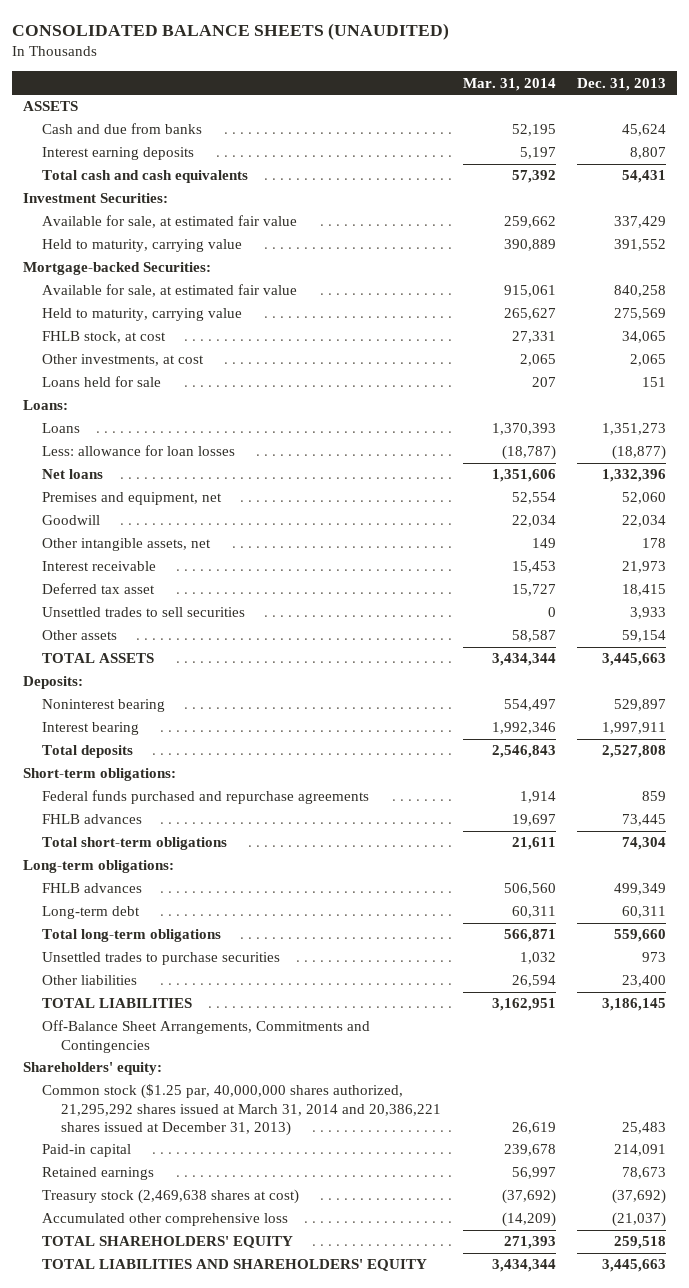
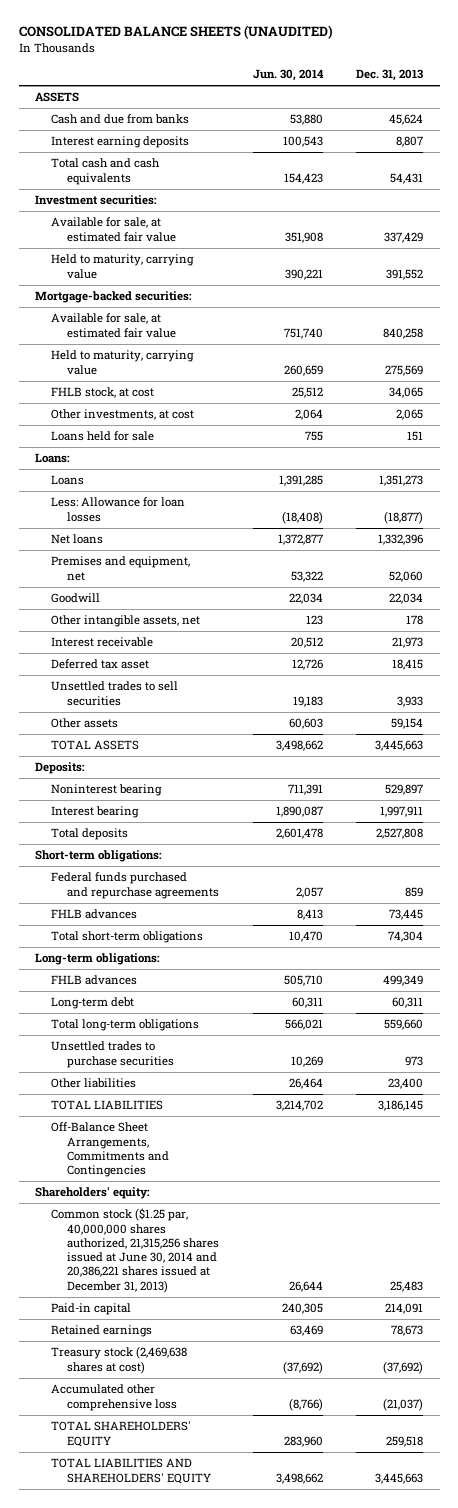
- | Mar. 31, 2014 | Dec. 31, 2013
+ | Jun. 30, 2014 | Dec. 31, 2013
- Investment Securities:
+ Investment securities:
- Mortgage-backed Securities:
+ Mortgage-backed securities:
- Less: allowance for loan losses | (18,787) | (18,877)
+ Less: Allowance for loan losses | (18,408) | (18,877)
- Common stock ($1.25 par, 40,000,000 shares authorized, 21,295,292 shares issued at March 31, 2014 and 20,386,221 shares issued at December 31, 2013) | 26,619 | 25,483
+ Common stock ($1.25 par, 40,000,000 shares authorized, 21,315,256 shares issued at June 30, 2014 and 20,386,221 shares issued at December 31, 2013) | 26,644 | 25,483

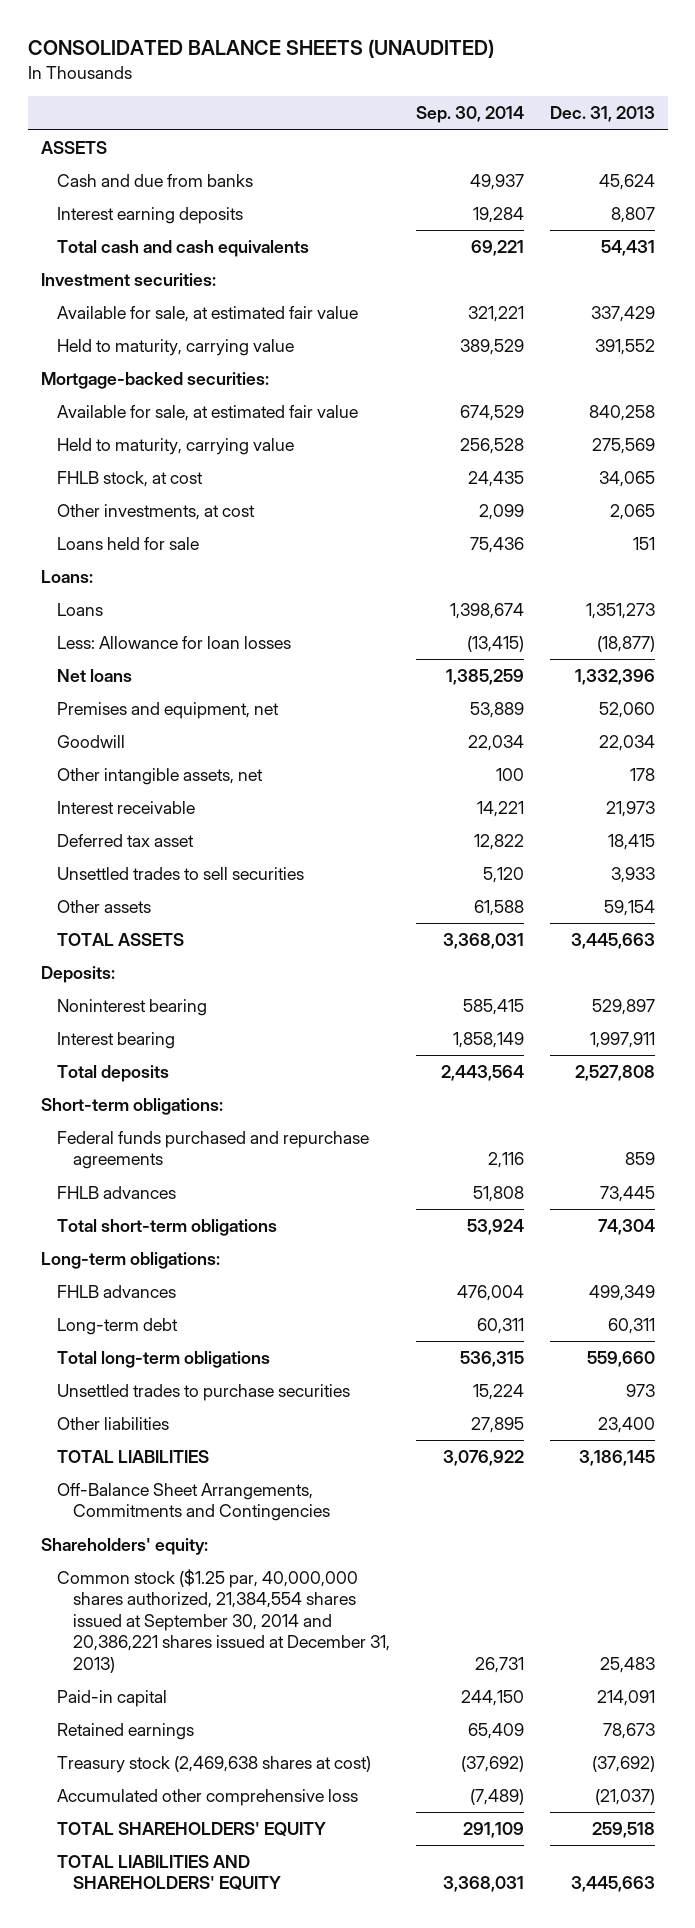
- | Jun. 30, 2014 | Dec. 31, 2013
+ | Sep. 30, 2014 | Dec. 31, 2013
- Common stock ($1.25 par, 40,000,000 shares authorized, 21,315,256 shares issued at June 30, 2014 and 20,386,221 shares issued at December 31, 2013) | 26,644 | 25,483
+ Common stock ($1.25 par, 40,000,000 shares authorized, 21,384,554 shares issued at September 30, 2014 and 20,386,221 shares issued at December 31, 2013) | 26,731 | 25,483

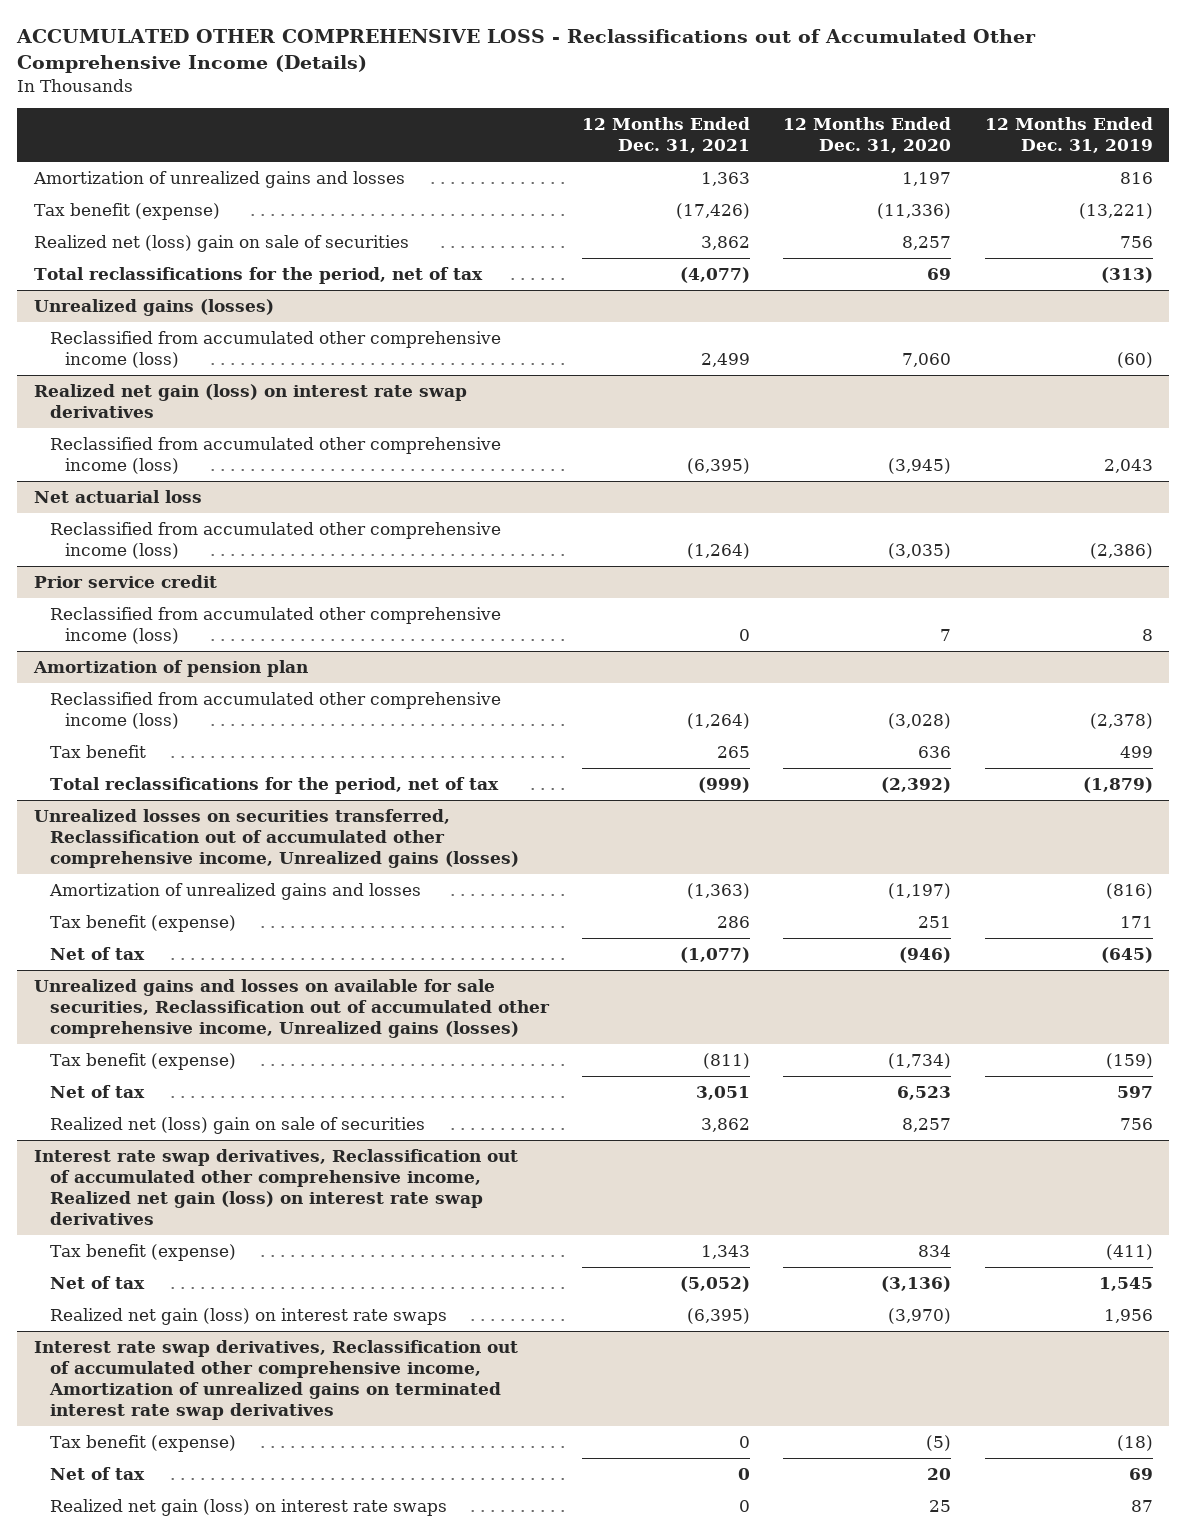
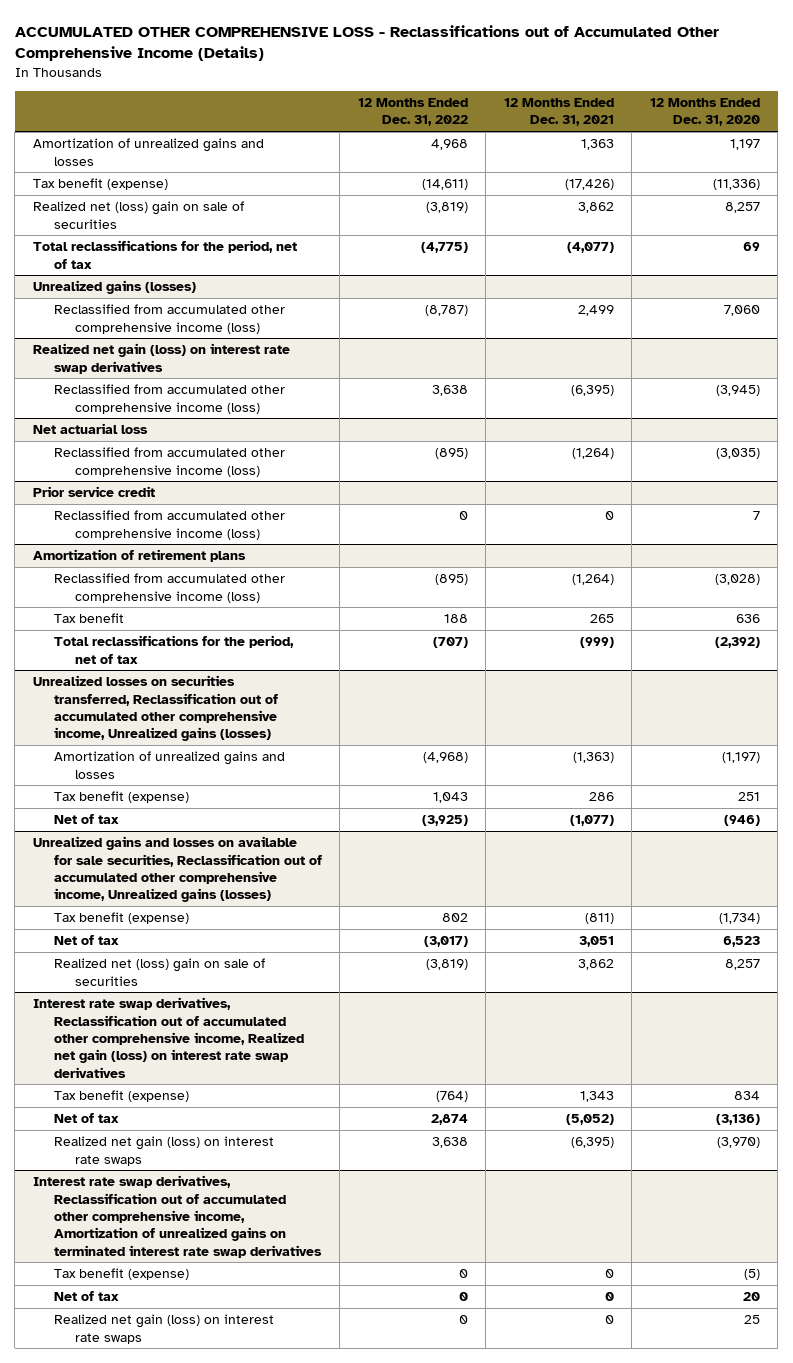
- | 12 Months Ended Dec. 31, 2021 | 12 Months Ended Dec. 31, 2020 | 12 Months Ended Dec. 31, 2019
+ | 12 Months Ended Dec. 31, 2022 | 12 Months Ended Dec. 31, 2021 | 12 Months Ended Dec. 31, 2020
- Amortization of pension plan
+ Amortization of retirement plans

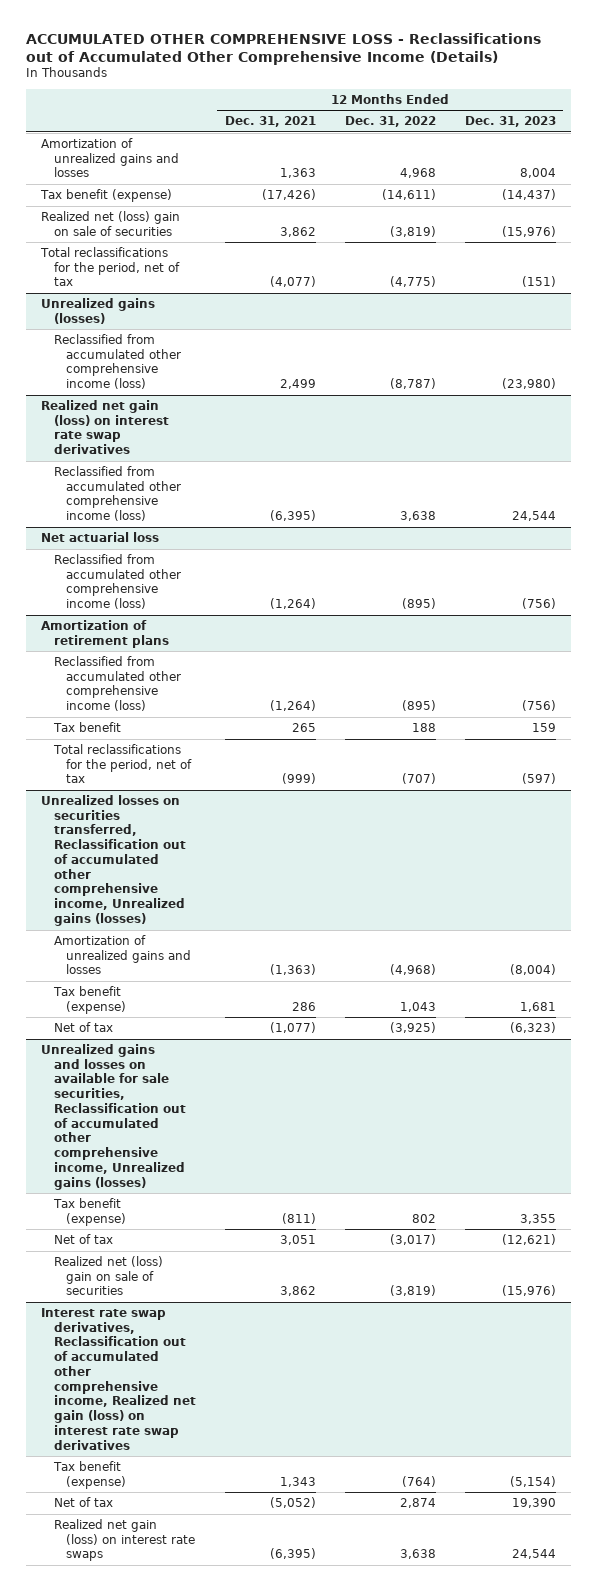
- | 12 Months Ended Dec. 31, 2022 | 12 Months Ended Dec. 31, 2021 | 12 Months Ended Dec. 31, 2020
+ | 12 Months Ended Dec. 31, 2021 | 12 Months Ended Dec. 31, 2022 | 12 Months Ended Dec. 31, 2023
- Prior service credit
- Reclassified from accumulated other comprehensive income (loss) | 0 | 0 | 7
- Interest rate swap derivatives, Reclassification out of accumulated other comprehensive income, Amortization of unrealized gains on terminated interest rate swap derivatives
- Tax benefit (expense) | 0 | 0 | (5)
- Net of tax | 0 | 0 | 20
- Realized net gain (loss) on interest rate swaps | 0 | 0 | 25

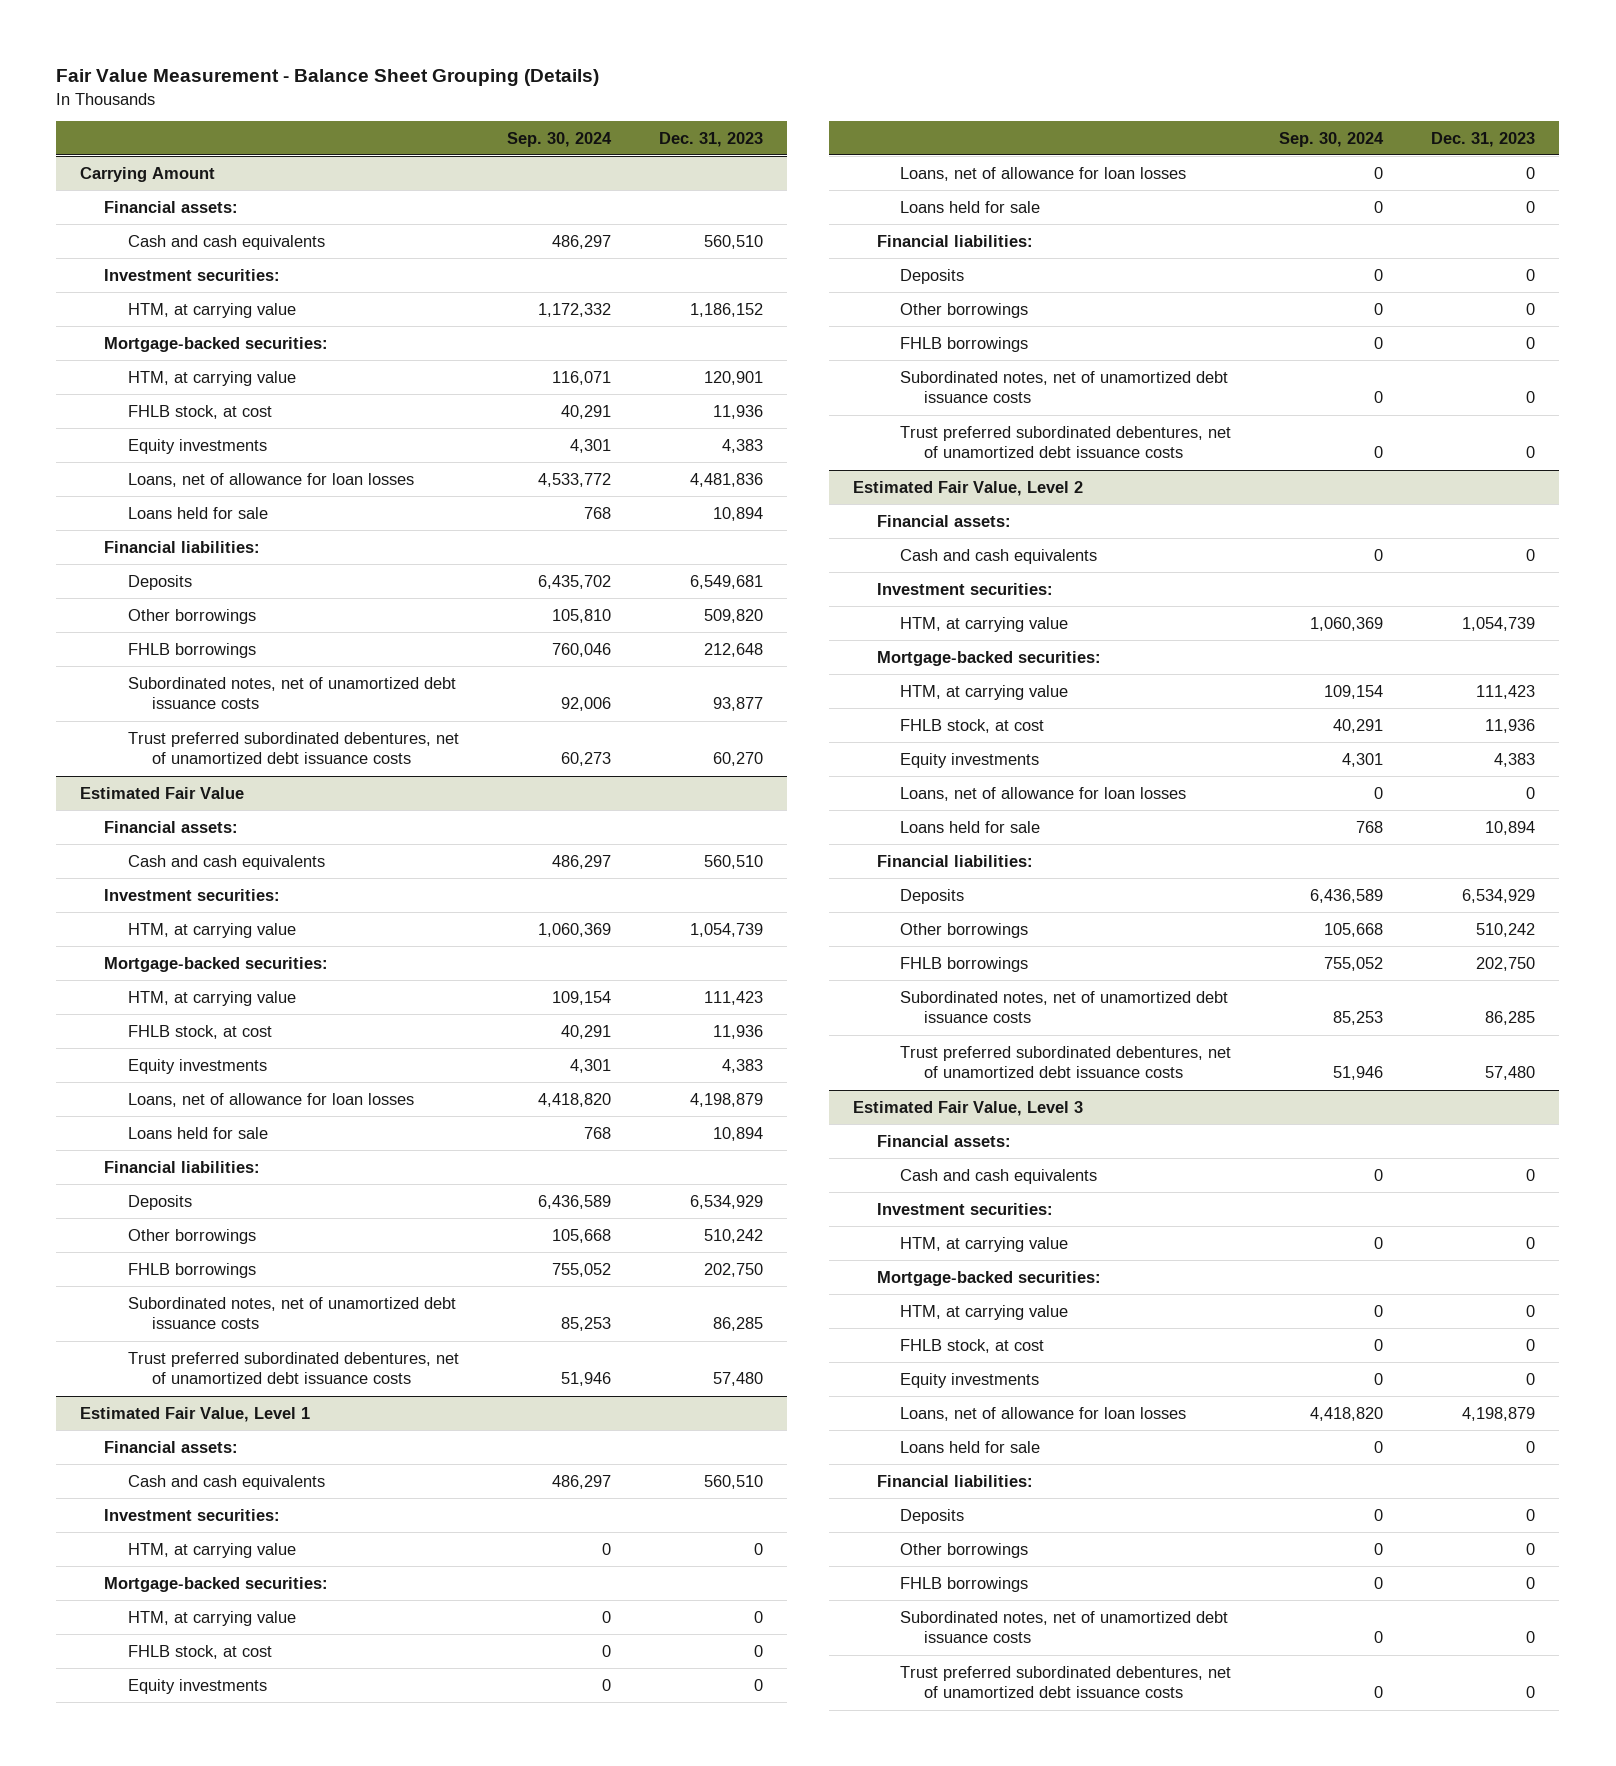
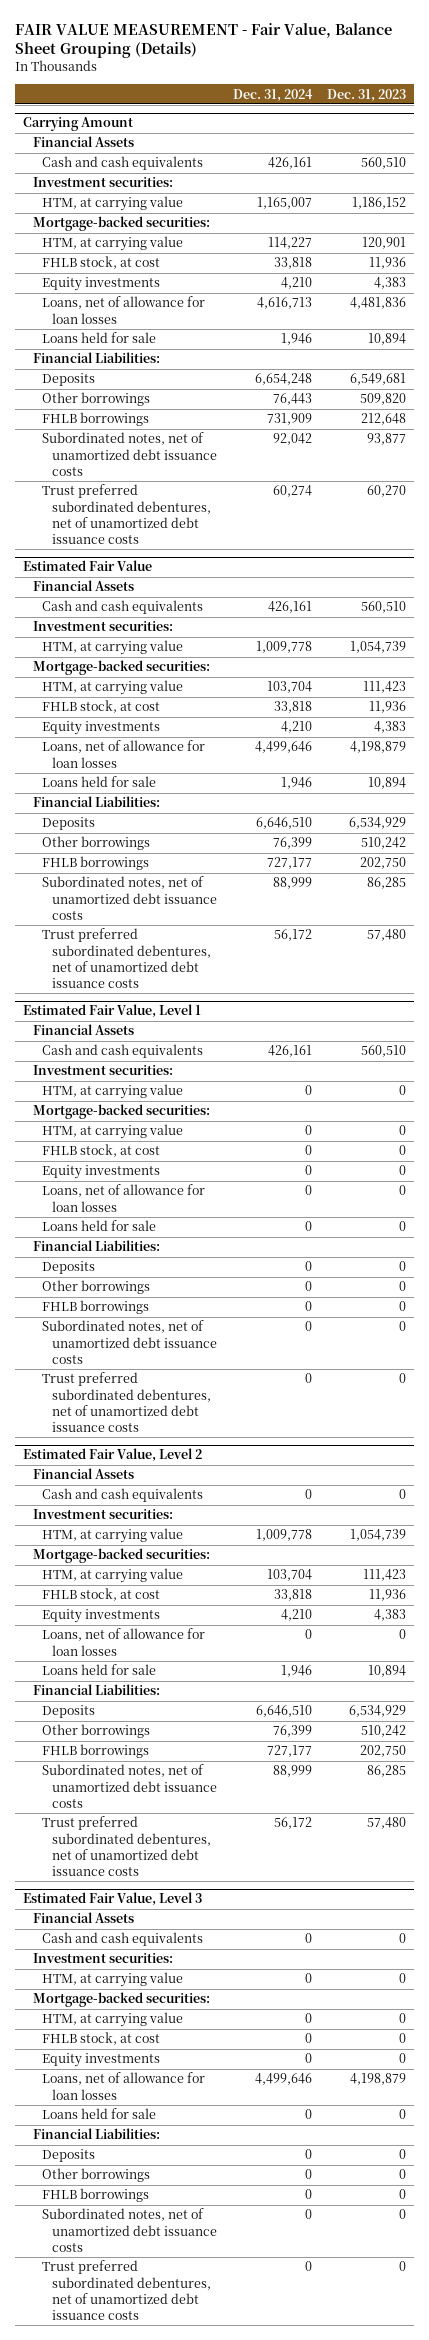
- Fair Value Measurement - Balance Sheet Grouping (Details)
+ FAIR VALUE MEASUREMENT - Fair Value, Balance Sheet Grouping (Details)
- | Sep. 30, 2024 | Dec. 31, 2023
+ | Dec. 31, 2024 | Dec. 31, 2023
@ Carrying Amount
- Financial assets:
+ Financial Assets
- Financial liabilities:
+ Financial Liabilities:
@ Estimated Fair Value
- Financial assets:
+ Financial Assets
- Financial liabilities:
+ Financial Liabilities:
@ Estimated Fair Value, Level 1
- Financial assets:
+ Financial Assets
- Financial liabilities:
+ Financial Liabilities:
@ Estimated Fair Value, Level 2
- Financial assets:
+ Financial Assets
- Financial liabilities:
+ Financial Liabilities:
@ Estimated Fair Value, Level 3
- Financial assets:
+ Financial Assets
- Financial liabilities:
+ Financial Liabilities:

